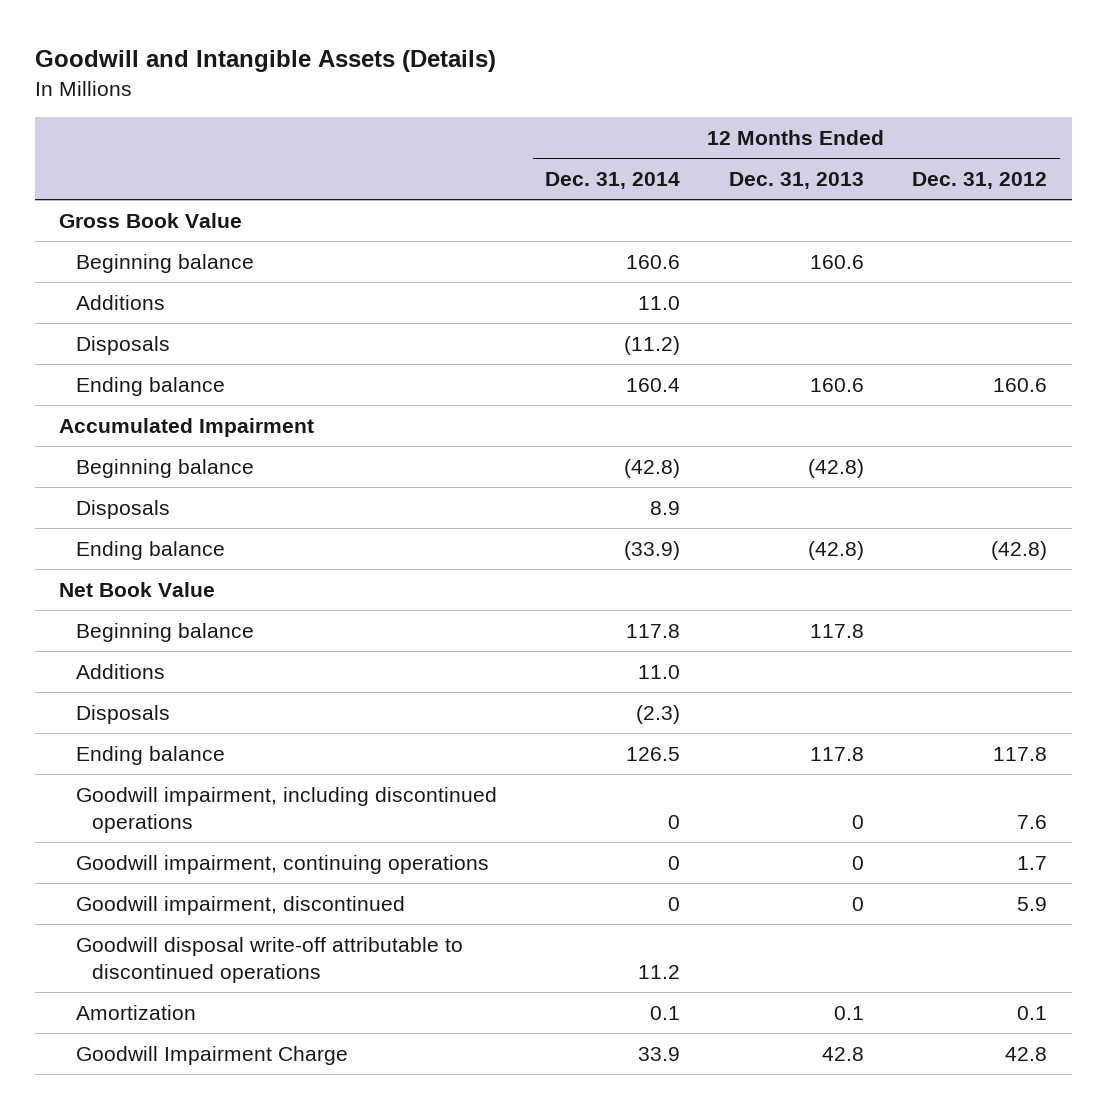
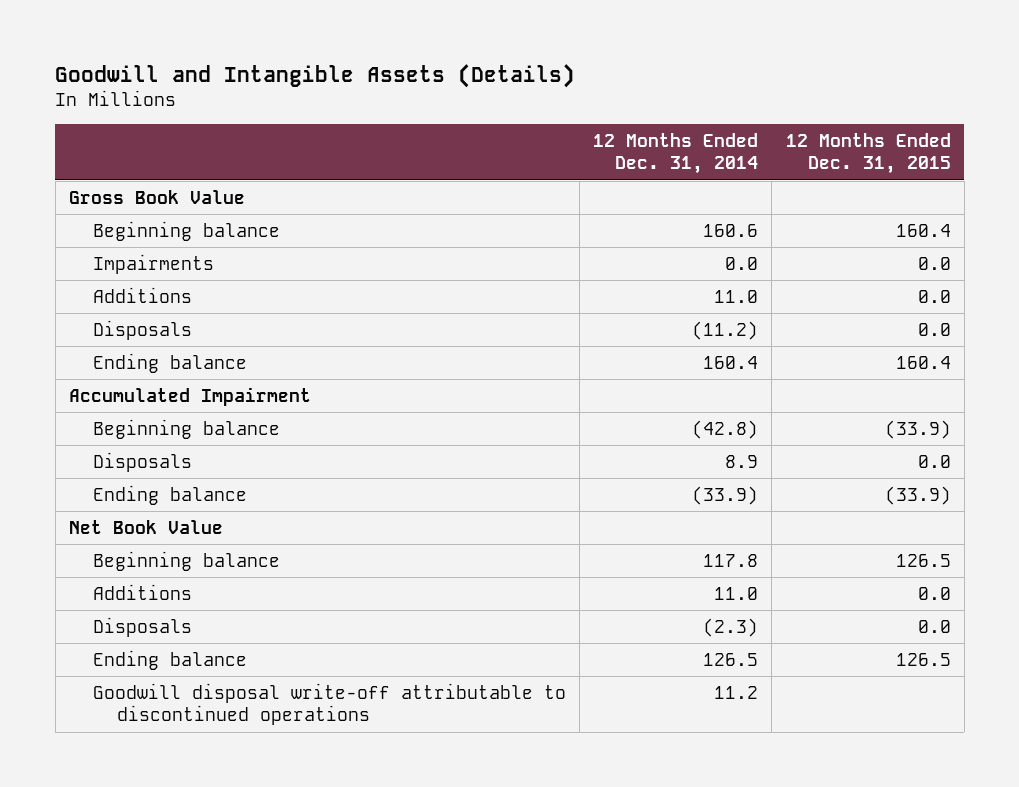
- | 12 Months Ended Dec. 31, 2014 | 12 Months Ended Dec. 31, 2013 | 12 Months Ended Dec. 31, 2012
+ | 12 Months Ended Dec. 31, 2014 | 12 Months Ended Dec. 31, 2015
+ Impairments | 0.0 | 0.0
- Goodwill impairment, including discontinued operations | 0 | 0 | 7.6
- Goodwill impairment, continuing operations | 0 | 0 | 1.7
- Goodwill impairment, discontinued | 0 | 0 | 5.9
- Amortization | 0.1 | 0.1 | 0.1
- Goodwill Impairment Charge | 33.9 | 42.8 | 42.8

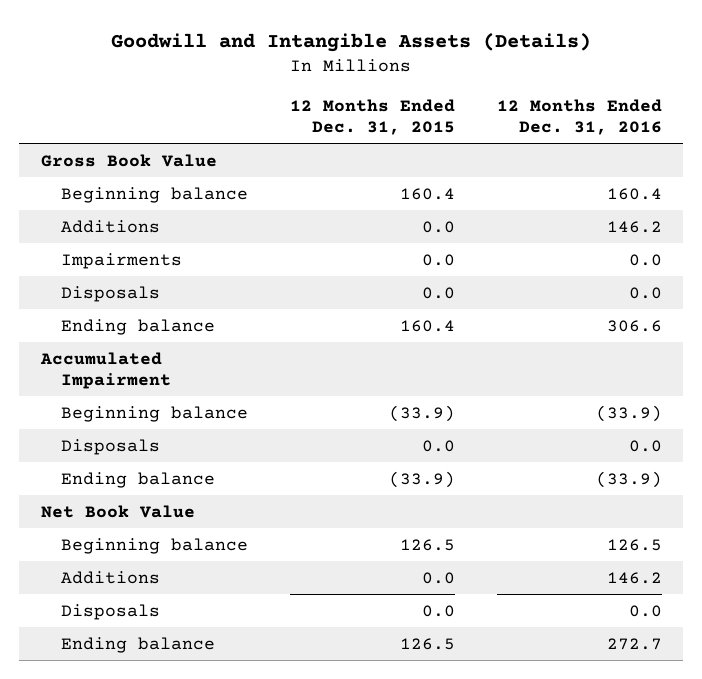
- | 12 Months Ended Dec. 31, 2014 | 12 Months Ended Dec. 31, 2015
+ | 12 Months Ended Dec. 31, 2015 | 12 Months Ended Dec. 31, 2016
moved down: Impairments | 0.0 | 0.0
- Goodwill disposal write-off attributable to discontinued operations | 11.2 |

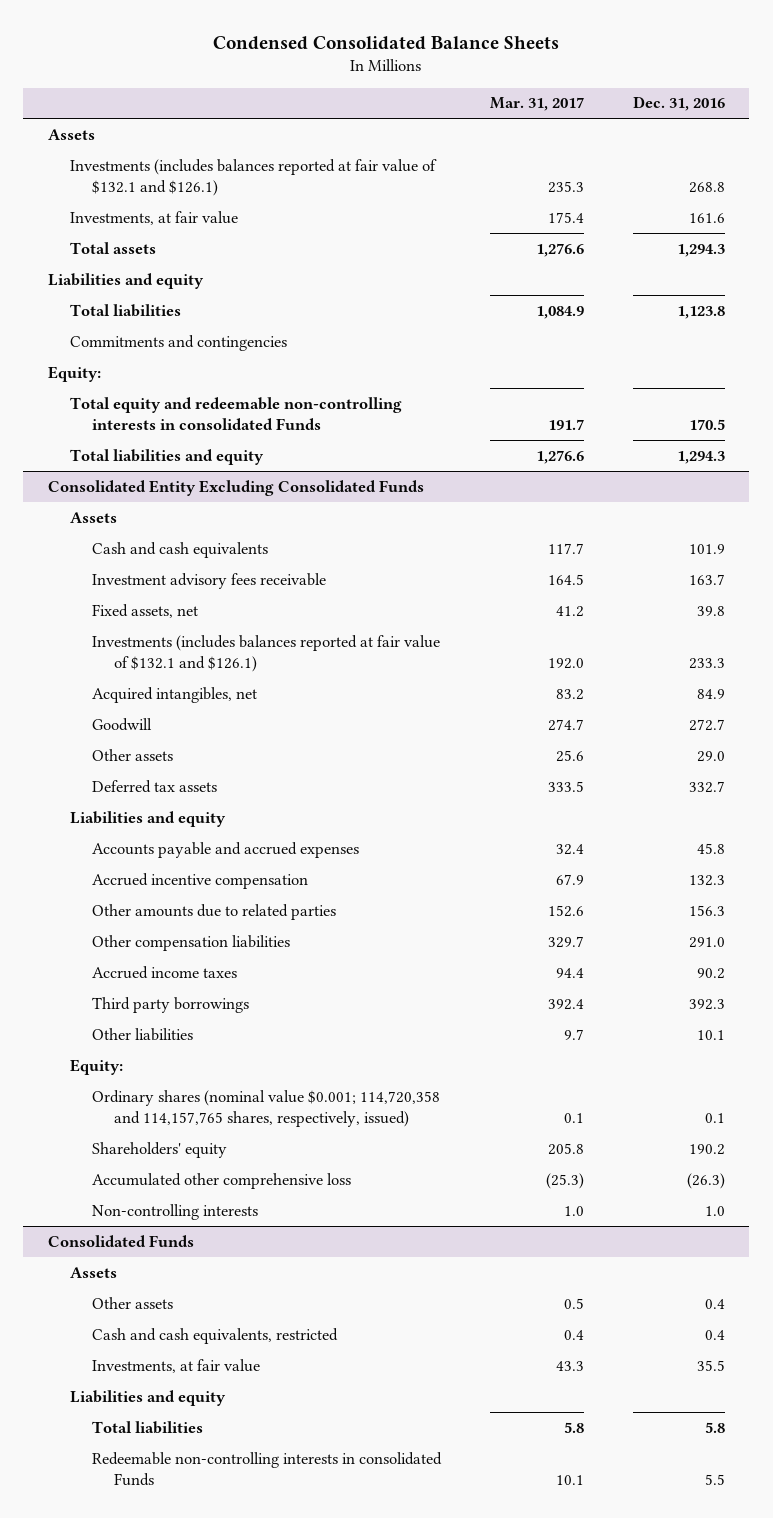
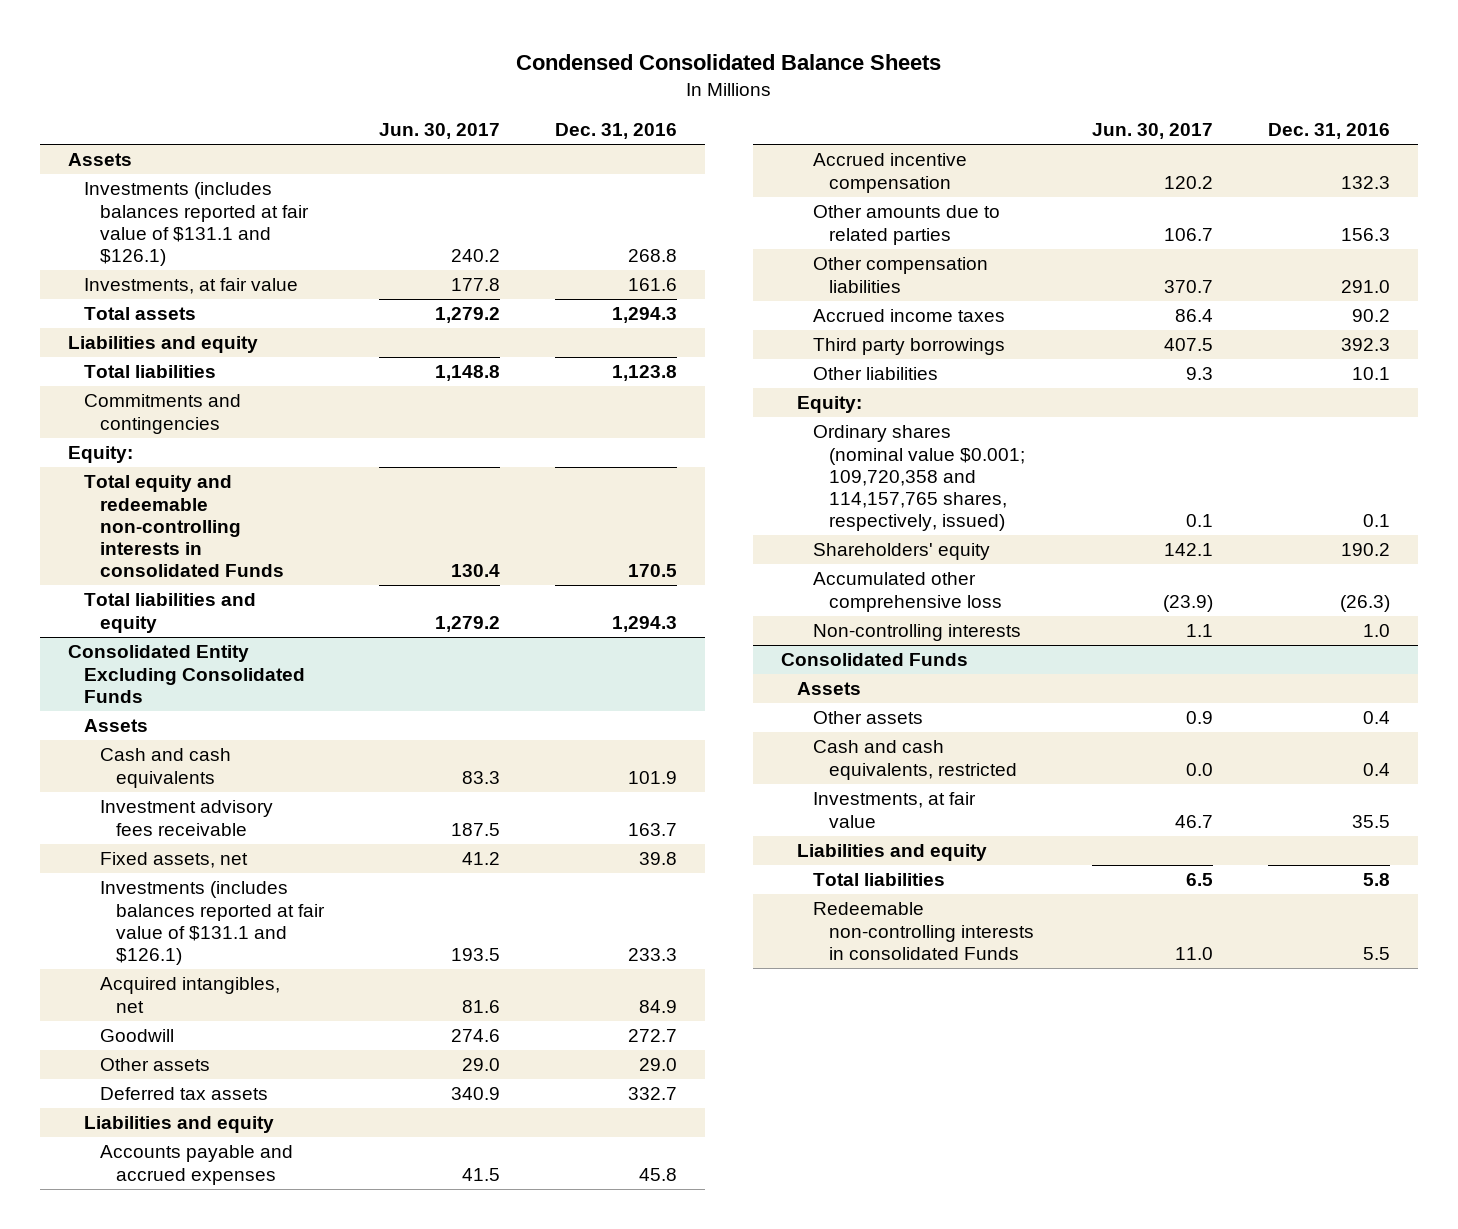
- | Mar. 31, 2017 | Dec. 31, 2016
+ | Jun. 30, 2017 | Dec. 31, 2016
- Investments (includes balances reported at fair value of $132.1 and $126.1) | 235.3 | 268.8
+ Investments (includes balances reported at fair value of $131.1 and $126.1) | 240.2 | 268.8
@ Consolidated Entity Excluding Consolidated Funds
- Investments (includes balances reported at fair value of $132.1 and $126.1) | 192.0 | 233.3
+ Investments (includes balances reported at fair value of $131.1 and $126.1) | 193.5 | 233.3
- Ordinary shares (nominal value $0.001; 114,720,358 and 114,157,765 shares, respectively, issued) | 0.1 | 0.1
+ Ordinary shares (nominal value $0.001; 109,720,358 and 114,157,765 shares, respectively, issued) | 0.1 | 0.1

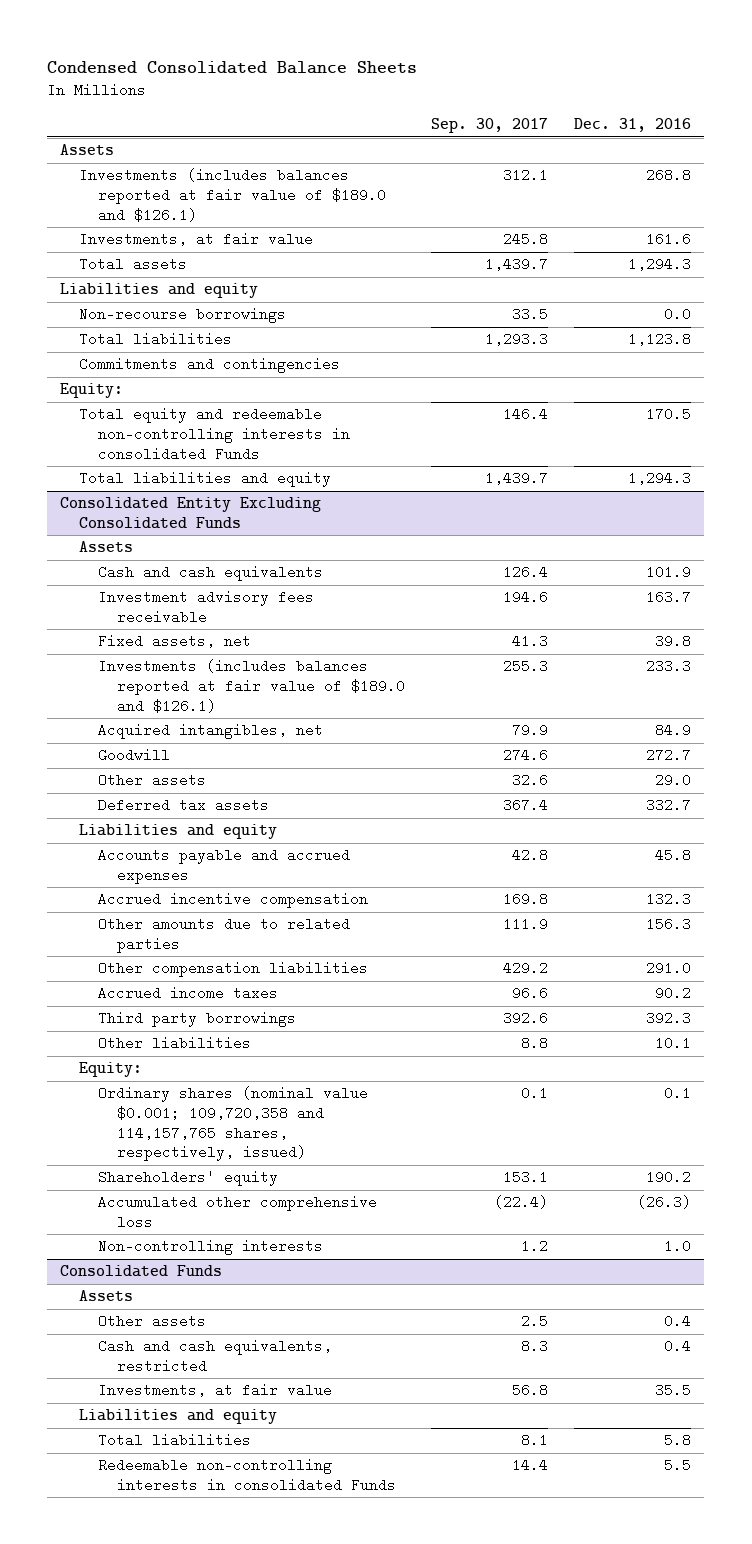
- | Jun. 30, 2017 | Dec. 31, 2016
+ | Sep. 30, 2017 | Dec. 31, 2016
- Investments (includes balances reported at fair value of $131.1 and $126.1) | 240.2 | 268.8
+ Investments (includes balances reported at fair value of $189.0 and $126.1) | 312.1 | 268.8
+ Non-recourse borrowings | 33.5 | 0.0
@ Consolidated Entity Excluding Consolidated Funds
- Investments (includes balances reported at fair value of $131.1 and $126.1) | 193.5 | 233.3
+ Investments (includes balances reported at fair value of $189.0 and $126.1) | 255.3 | 233.3

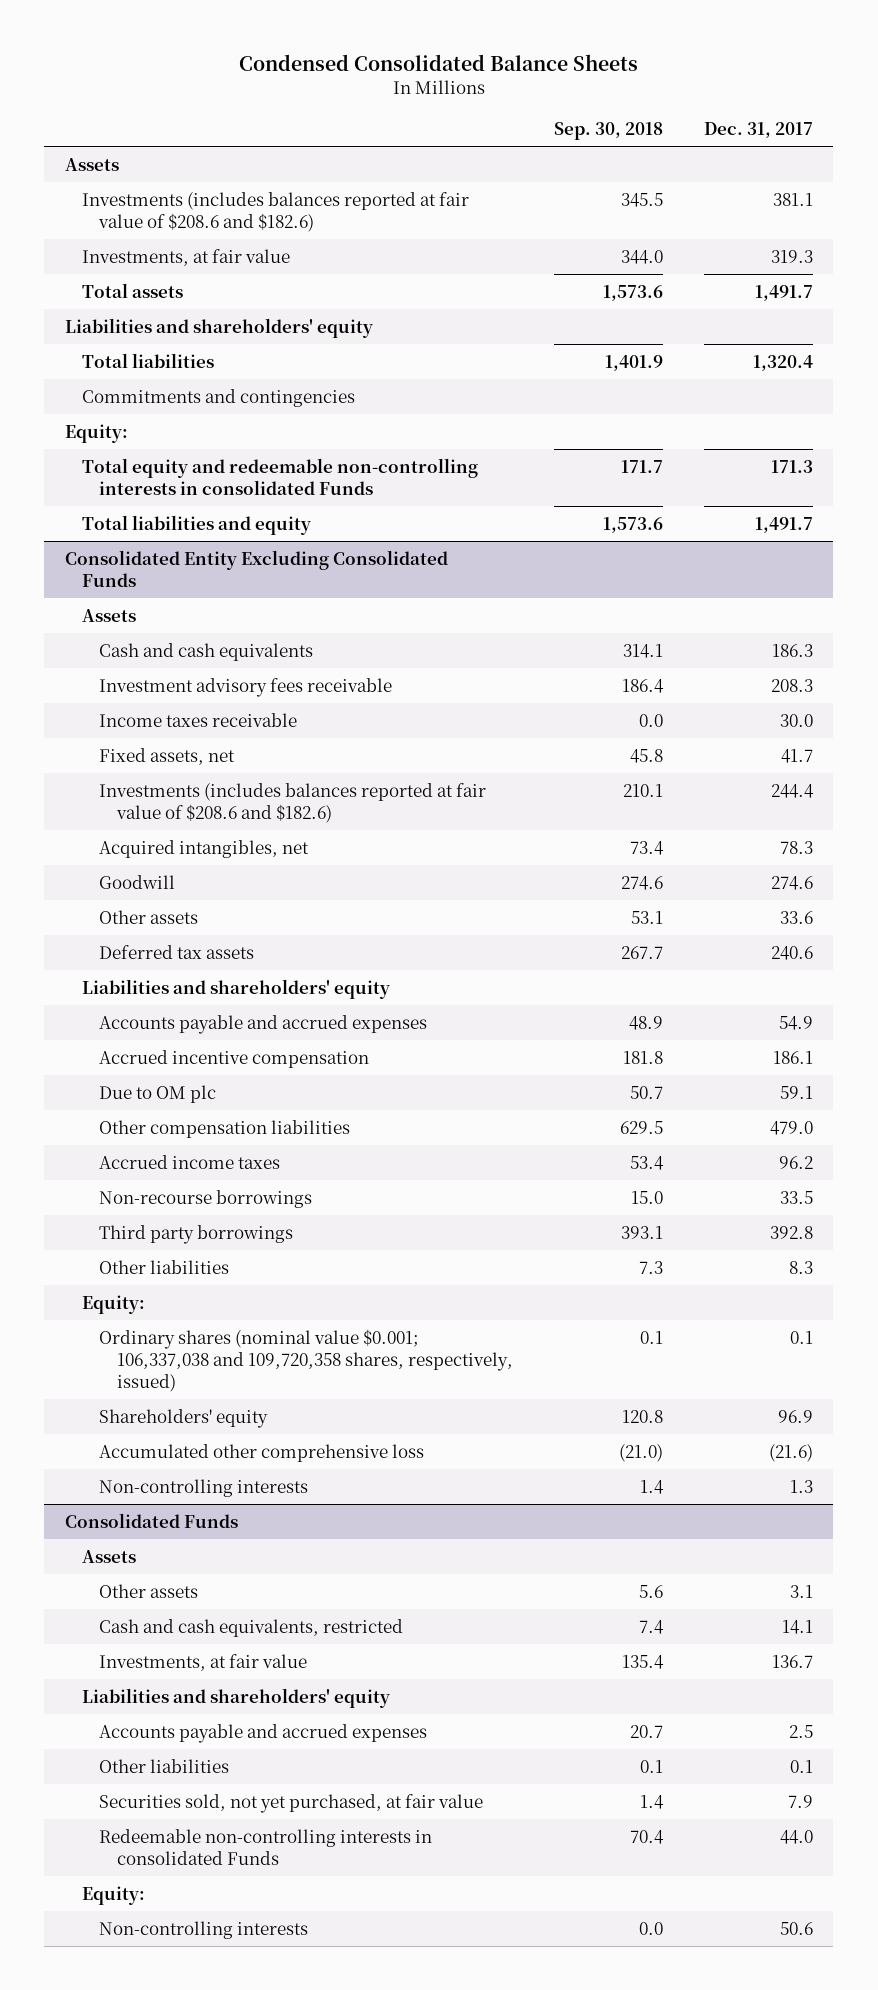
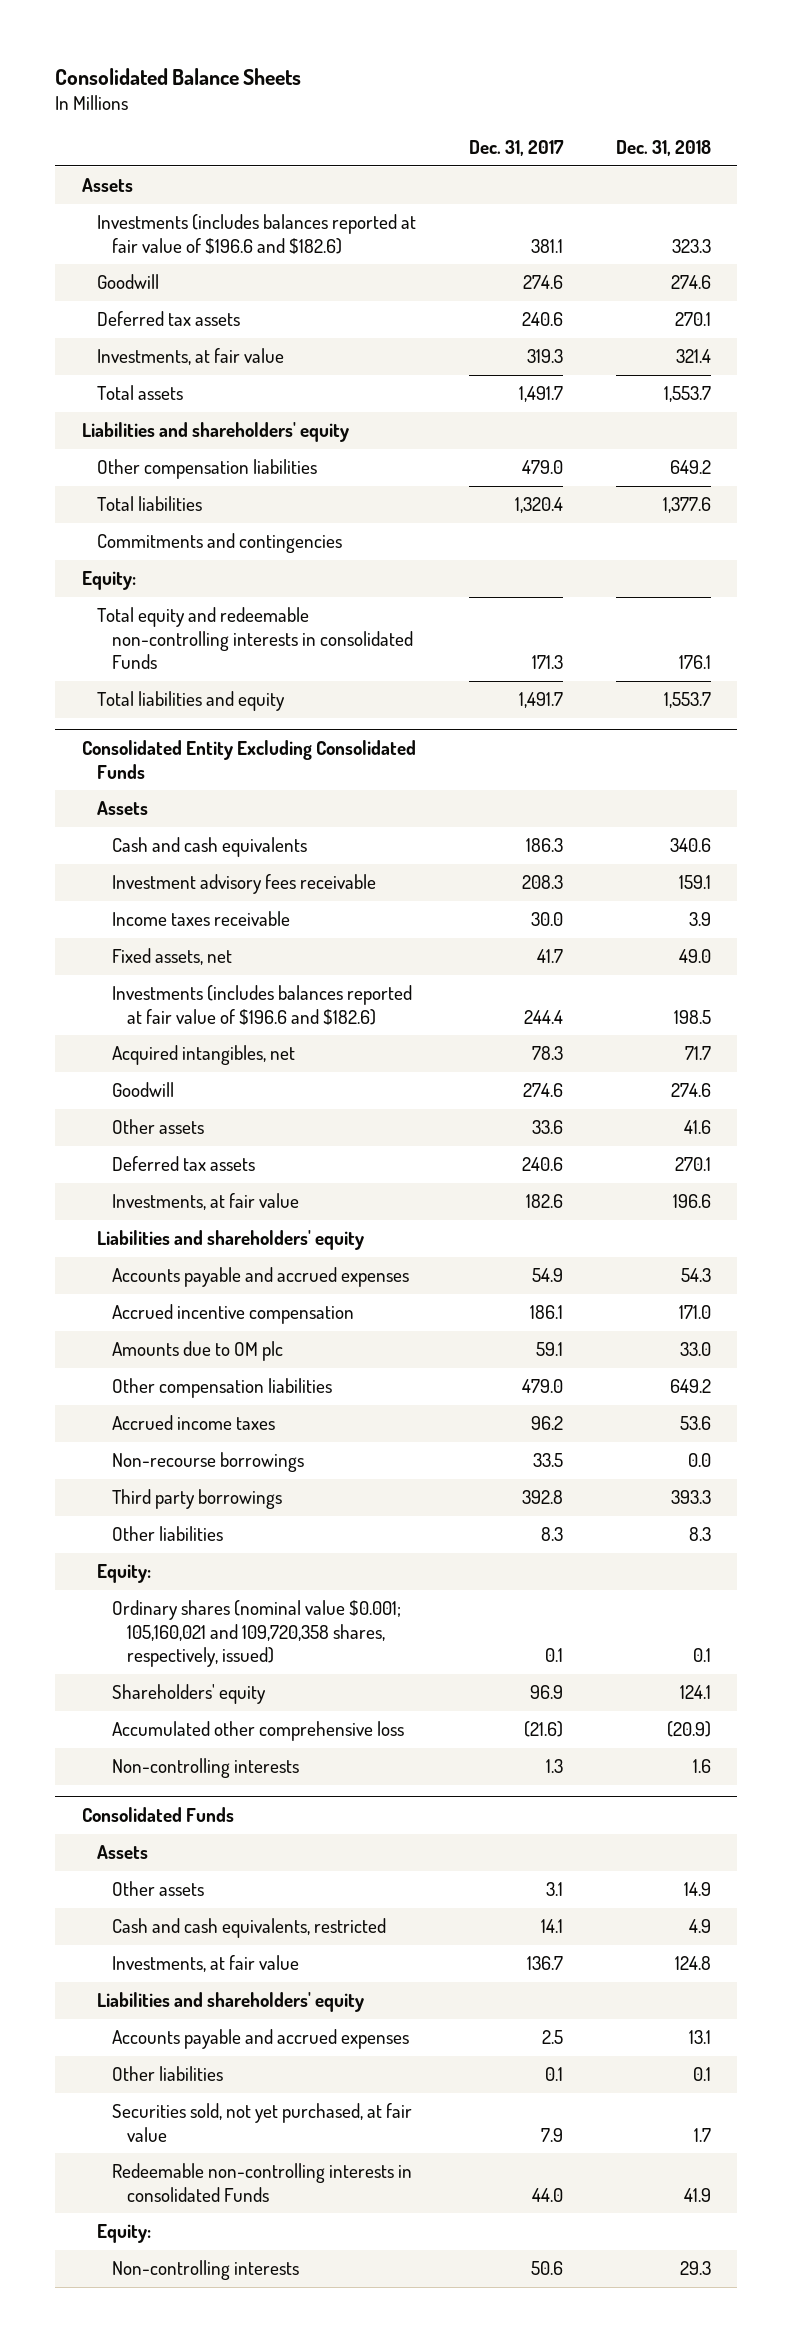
- Condensed Consolidated Balance Sheets
+ Consolidated Balance Sheets
- | Sep. 30, 2018 | Dec. 31, 2017
+ | Dec. 31, 2017 | Dec. 31, 2018
- Investments (includes balances reported at fair value of $208.6 and $182.6) | 345.5 | 381.1
+ Investments (includes balances reported at fair value of $196.6 and $182.6) | 381.1 | 323.3
+ Goodwill | 274.6 | 274.6
+ Deferred tax assets | 240.6 | 270.1
+ Other compensation liabilities | 479.0 | 649.2
@ Consolidated Entity Excluding Consolidated Funds
- Investments (includes balances reported at fair value of $208.6 and $182.6) | 210.1 | 244.4
+ Investments (includes balances reported at fair value of $196.6 and $182.6) | 244.4 | 198.5
+ Investments, at fair value | 182.6 | 196.6
- Due to OM plc | 50.7 | 59.1
+ Amounts due to OM plc | 59.1 | 33.0
- Ordinary shares (nominal value $0.001; 106,337,038 and 109,720,358 shares, respectively, issued) | 0.1 | 0.1
+ Ordinary shares (nominal value $0.001; 105,160,021 and 109,720,358 shares, respectively, issued) | 0.1 | 0.1

